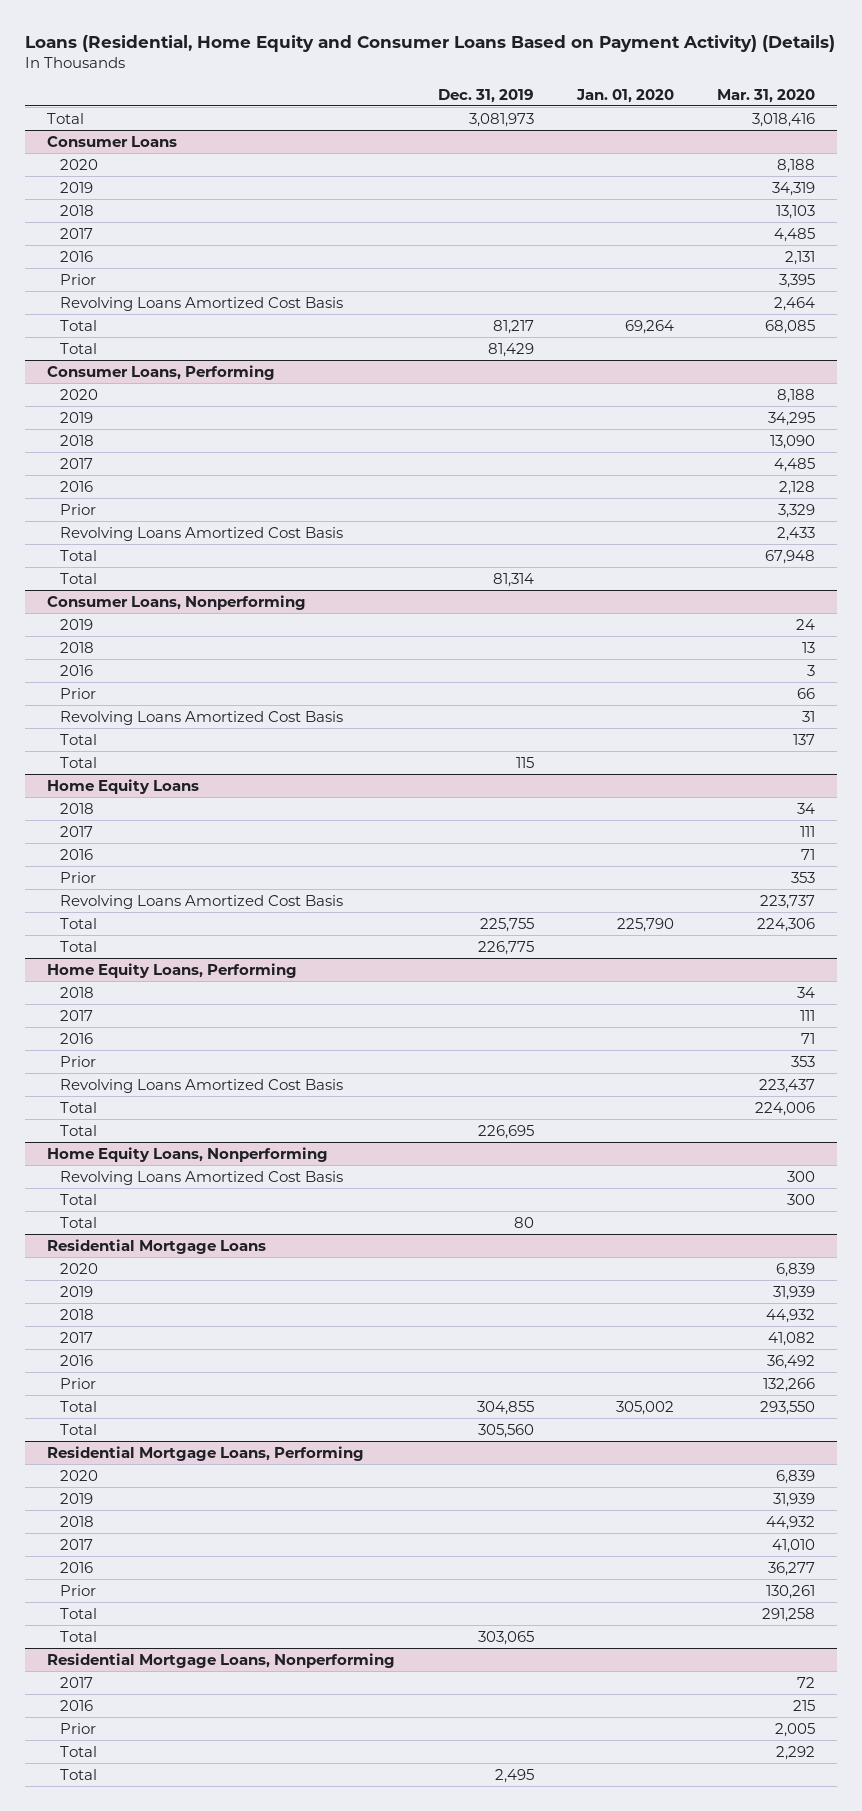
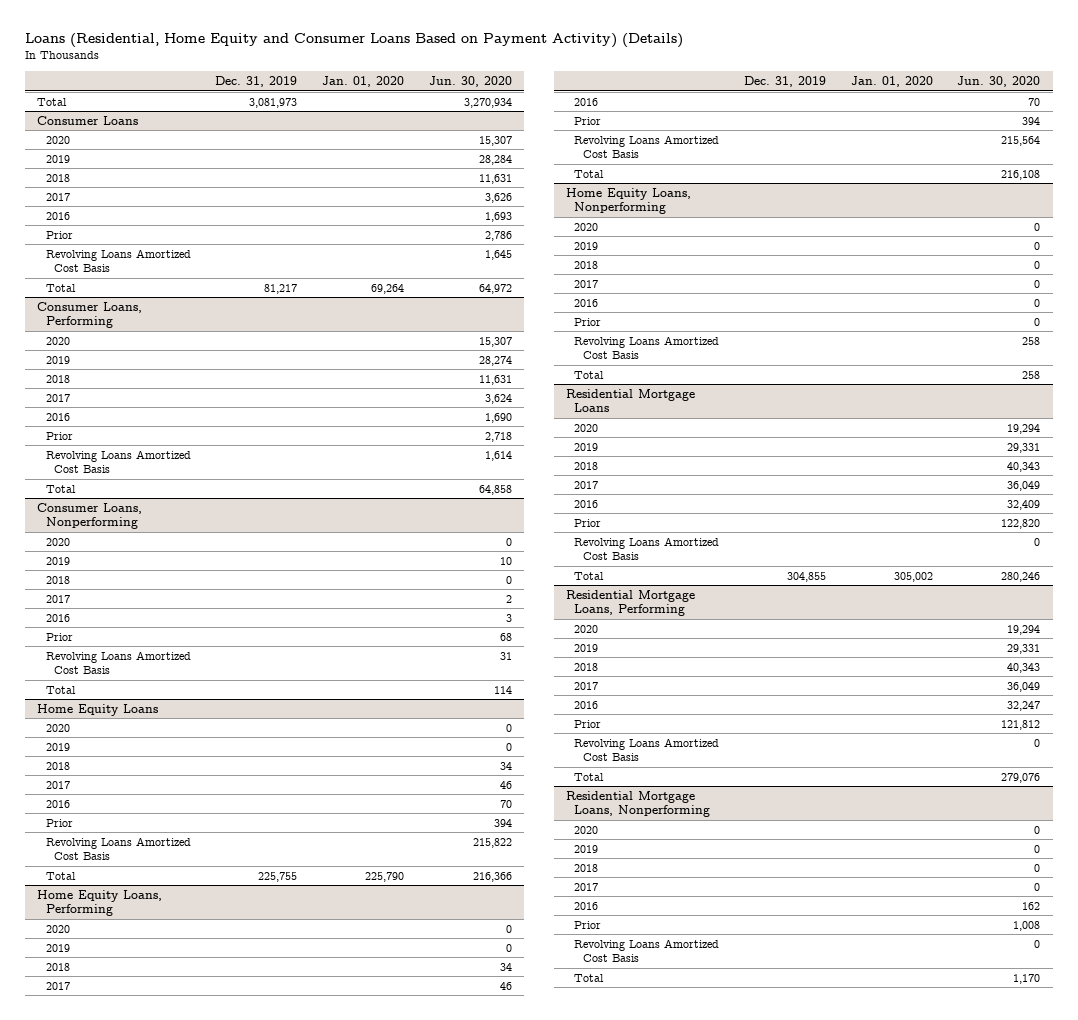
- | Dec. 31, 2019 | Jan. 01, 2020 | Mar. 31, 2020
+ | Dec. 31, 2019 | Jan. 01, 2020 | Jun. 30, 2020
@ Consumer Loans
- Total | 81,429 | |
@ Consumer Loans, Performing
- Total | 81,314 | |
@ Consumer Loans, Nonperforming
+ 2020 | | | 0
+ 2017 | | | 2
- Total | 115 | |
@ Home Equity Loans
+ 2020 | | | 0
+ 2019 | | | 0
- Total | 226,775 | |
@ Home Equity Loans, Performing
+ 2020 | | | 0
+ 2019 | | | 0
- Total | 226,695 | |
@ Home Equity Loans, Nonperforming
+ 2020 | | | 0
+ 2019 | | | 0
+ 2018 | | | 0
+ 2017 | | | 0
+ 2016 | | | 0
+ Prior | | | 0
- Total | 80 | |
@ Residential Mortgage Loans
+ Revolving Loans Amortized Cost Basis | | | 0
- Total | 305,560 | |
@ Residential Mortgage Loans, Performing
+ Revolving Loans Amortized Cost Basis | | | 0
- Total | 303,065 | |
@ Residential Mortgage Loans, Nonperforming
+ 2020 | | | 0
+ 2019 | | | 0
+ 2018 | | | 0
+ Revolving Loans Amortized Cost Basis | | | 0
- Total | 2,495 | |

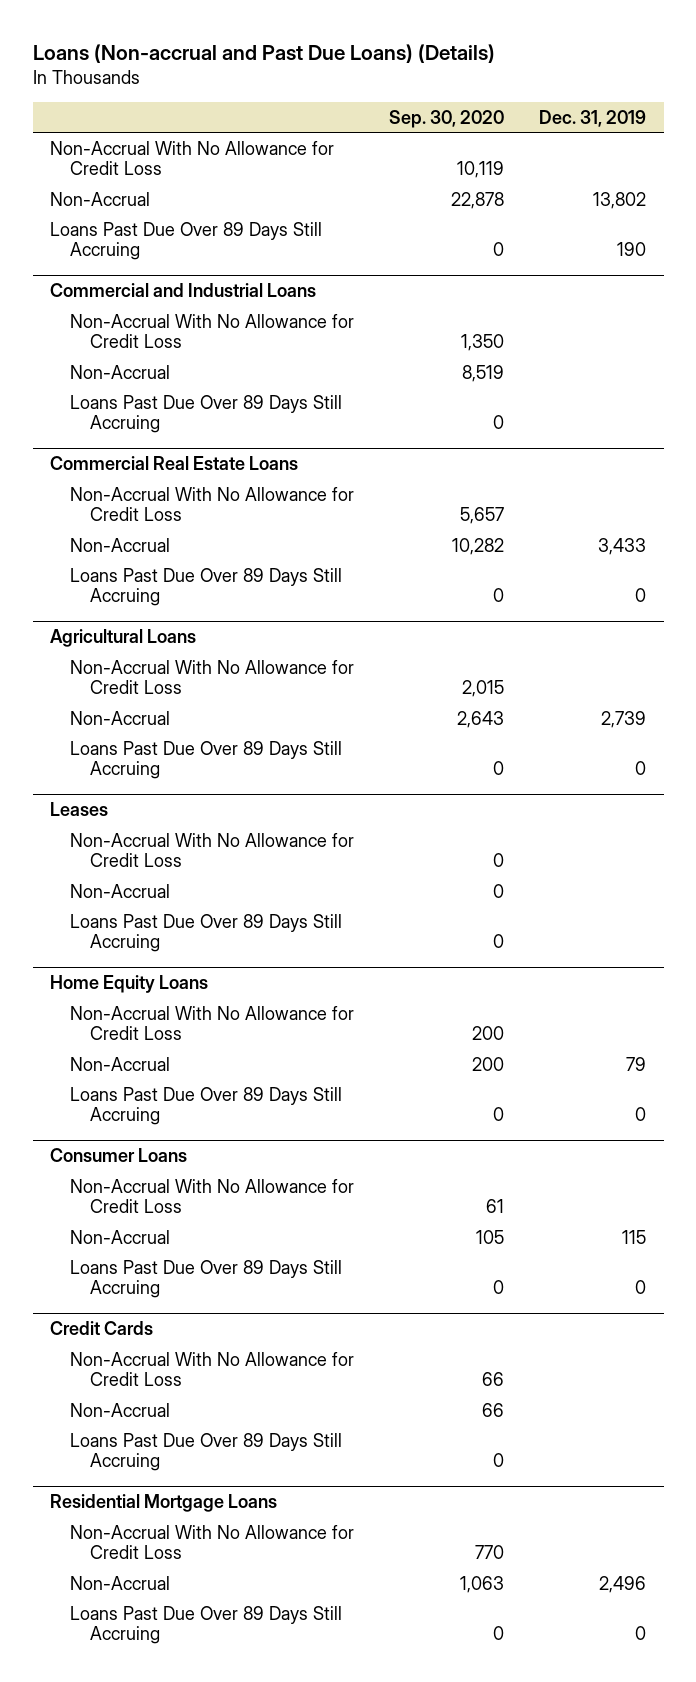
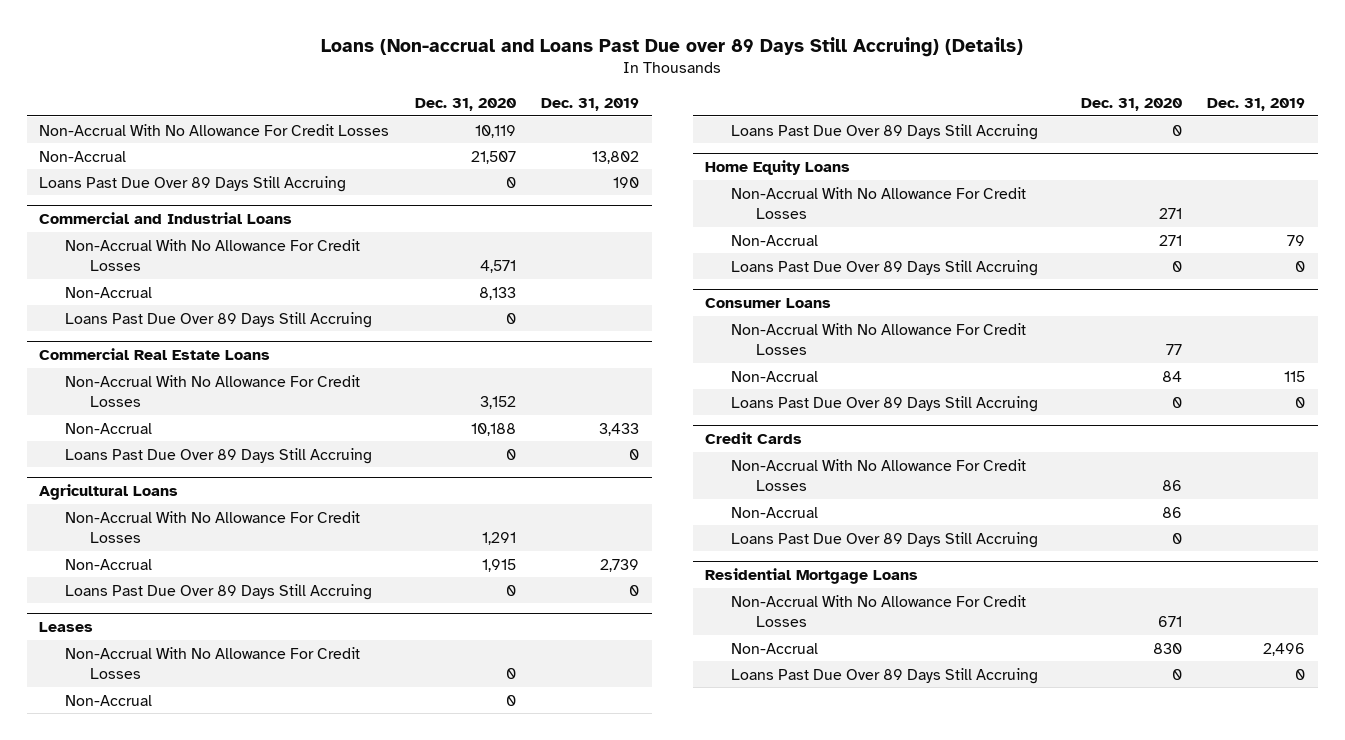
- Loans (Non-accrual and Past Due Loans) (Details)
+ Loans (Non-accrual and Loans Past Due over 89 Days Still Accruing) (Details)
- | Sep. 30, 2020 | Dec. 31, 2019
+ | Dec. 31, 2020 | Dec. 31, 2019
- Non-Accrual With No Allowance for Credit Loss | 10,119 |
+ Non-Accrual With No Allowance For Credit Losses | 10,119 |
@ Commercial and Industrial Loans
- Non-Accrual With No Allowance for Credit Loss | 1,350 |
+ Non-Accrual With No Allowance For Credit Losses | 4,571 |
@ Commercial Real Estate Loans
- Non-Accrual With No Allowance for Credit Loss | 5,657 |
+ Non-Accrual With No Allowance For Credit Losses | 3,152 |
@ Agricultural Loans
- Non-Accrual With No Allowance for Credit Loss | 2,015 |
+ Non-Accrual With No Allowance For Credit Losses | 1,291 |
@ Leases
- Non-Accrual With No Allowance for Credit Loss | 0 |
+ Non-Accrual With No Allowance For Credit Losses | 0 |
@ Home Equity Loans
- Non-Accrual With No Allowance for Credit Loss | 200 |
+ Non-Accrual With No Allowance For Credit Losses | 271 |
@ Consumer Loans
- Non-Accrual With No Allowance for Credit Loss | 61 |
+ Non-Accrual With No Allowance For Credit Losses | 77 |
@ Credit Cards
- Non-Accrual With No Allowance for Credit Loss | 66 |
+ Non-Accrual With No Allowance For Credit Losses | 86 |
@ Residential Mortgage Loans
- Non-Accrual With No Allowance for Credit Loss | 770 |
+ Non-Accrual With No Allowance For Credit Losses | 671 |

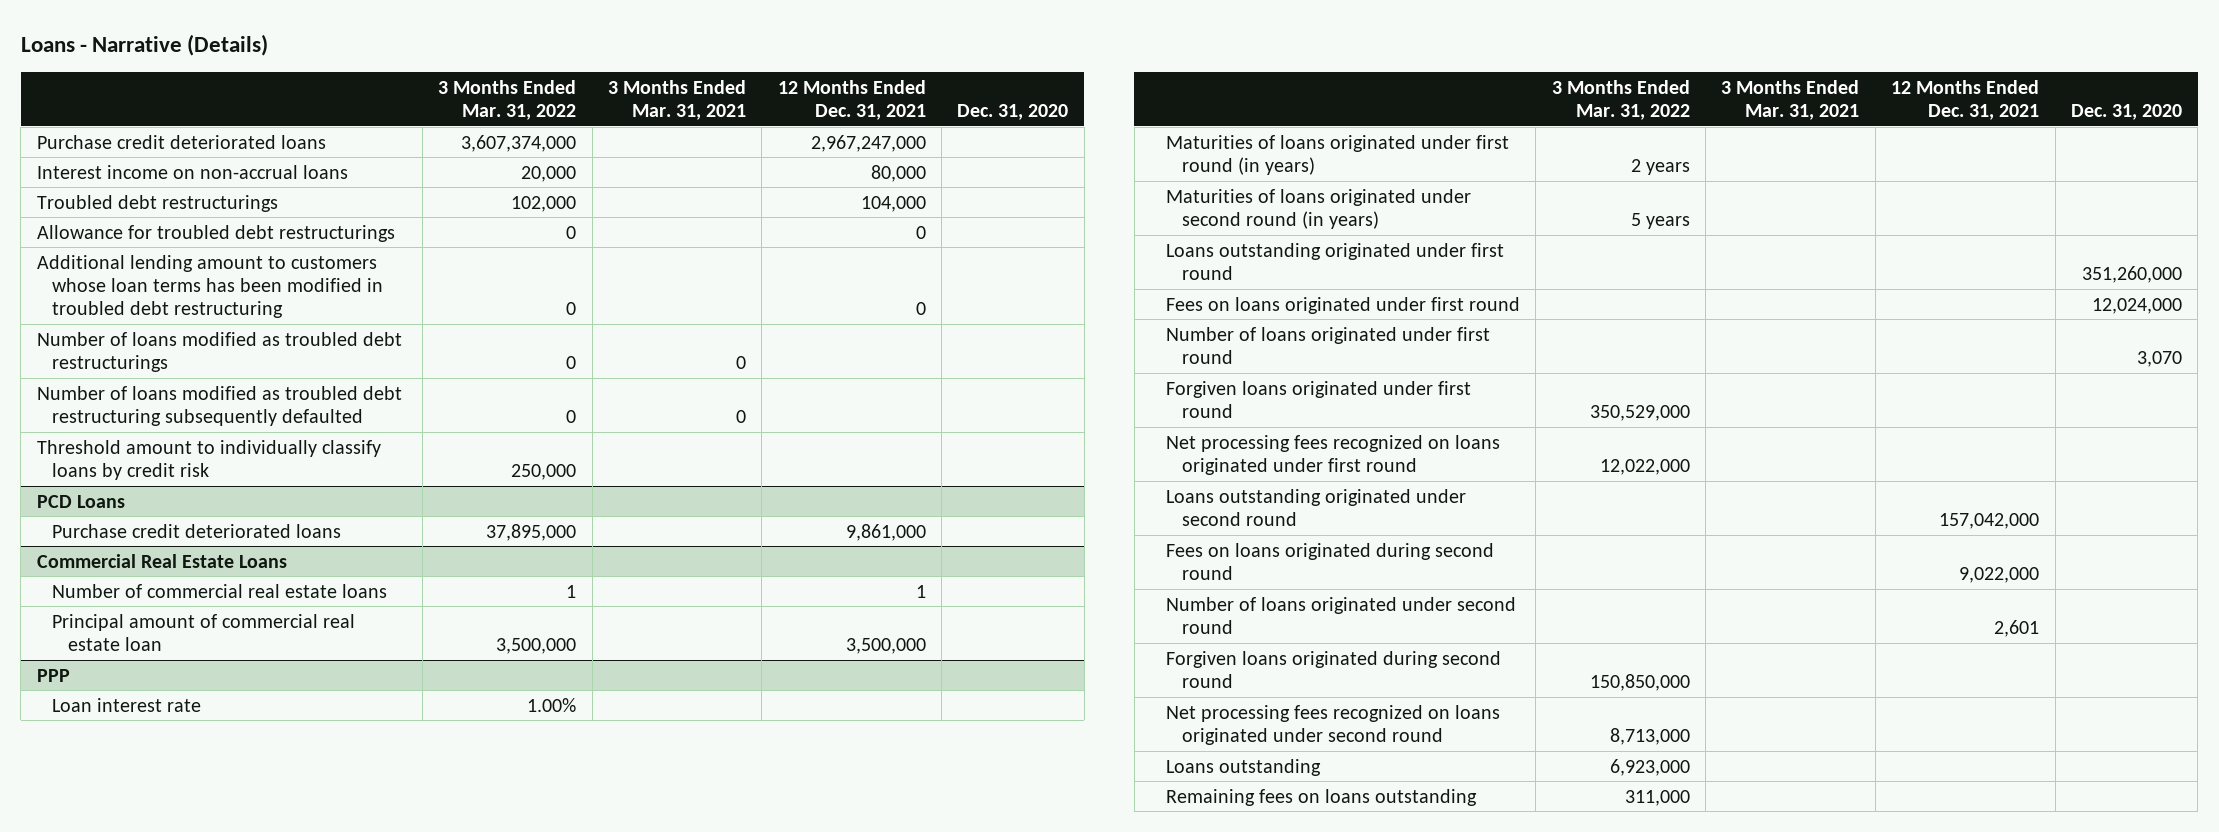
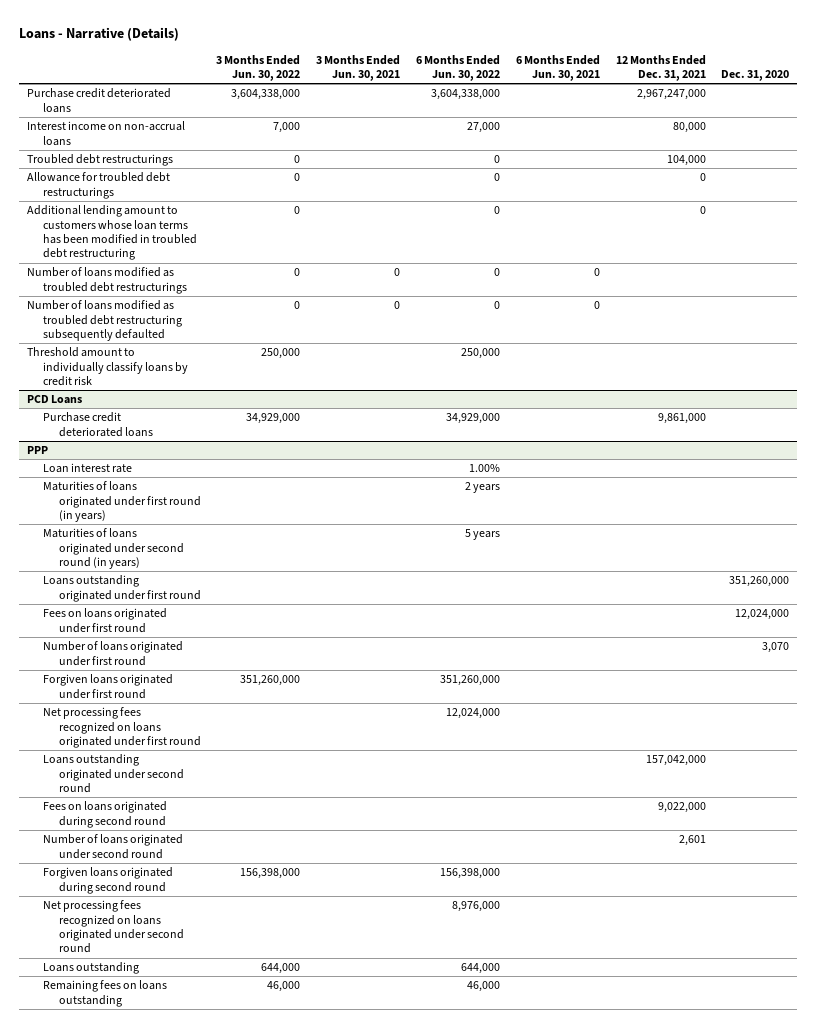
- | 3 Months Ended Mar. 31, 2022 | 3 Months Ended Mar. 31, 2021 | 12 Months Ended Dec. 31, 2021 | Dec. 31, 2020
+ | 3 Months Ended Jun. 30, 2022 | 3 Months Ended Jun. 30, 2021 | 6 Months Ended Jun. 30, 2022 | 6 Months Ended Jun. 30, 2021 | 12 Months Ended Dec. 31, 2021 | Dec. 31, 2020
- Commercial Real Estate Loans
- Number of commercial real estate loans | 1 | | 1 |
- Principal amount of commercial real estate loan | 3,500,000 | | 3,500,000 |

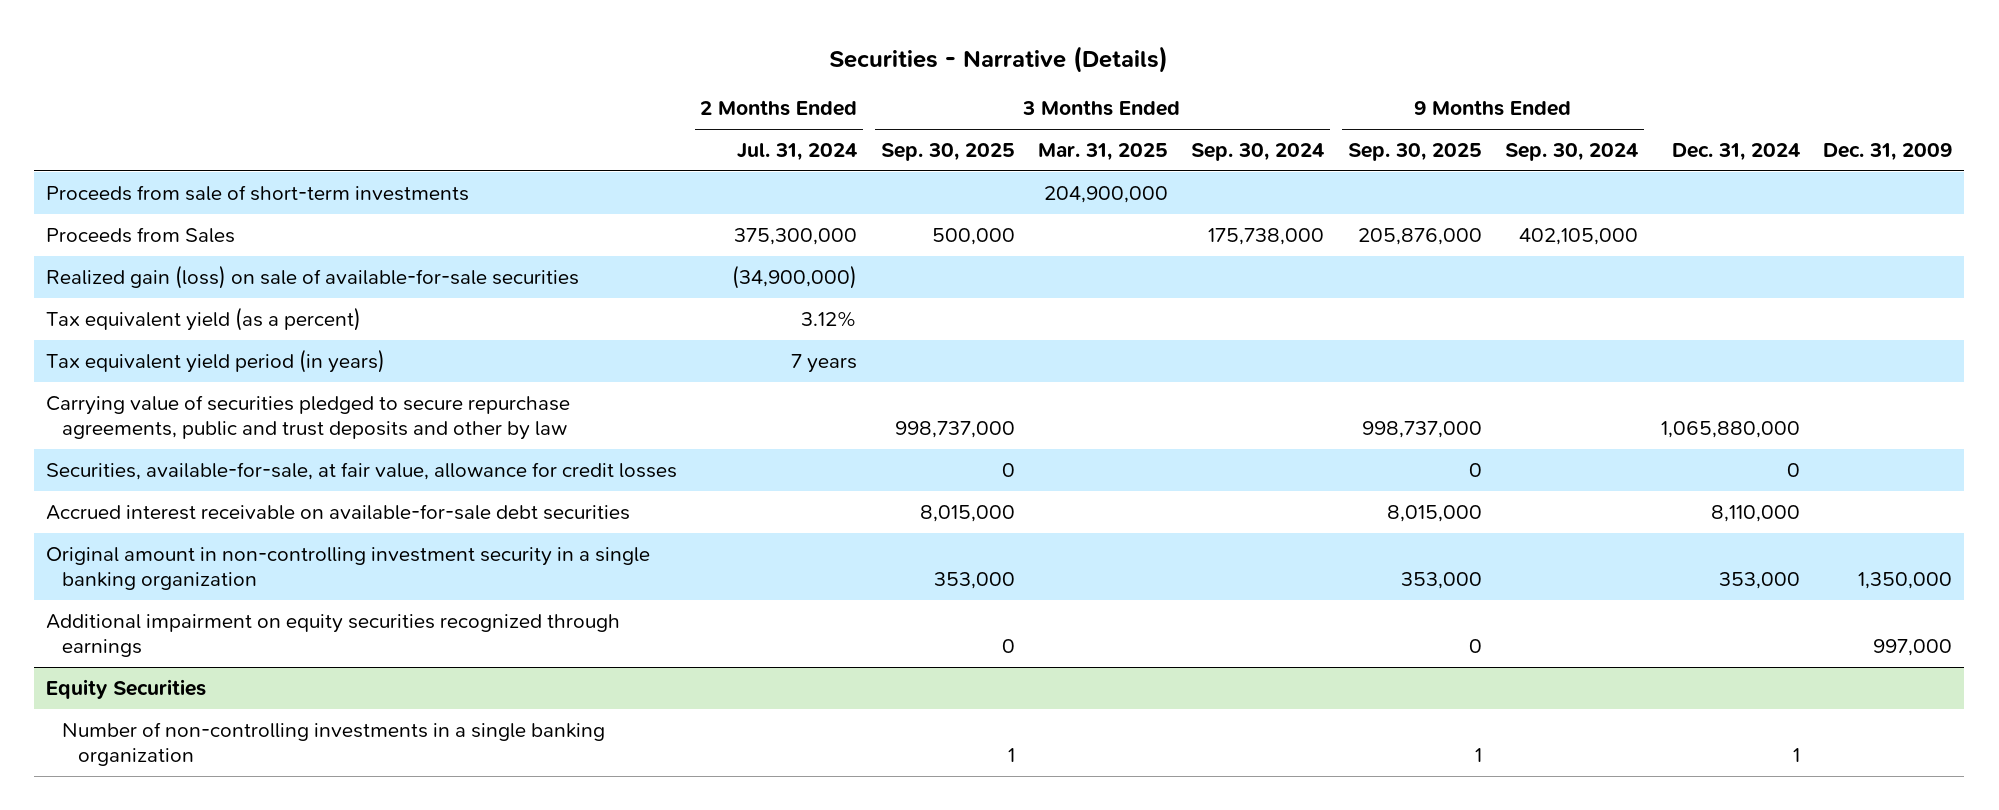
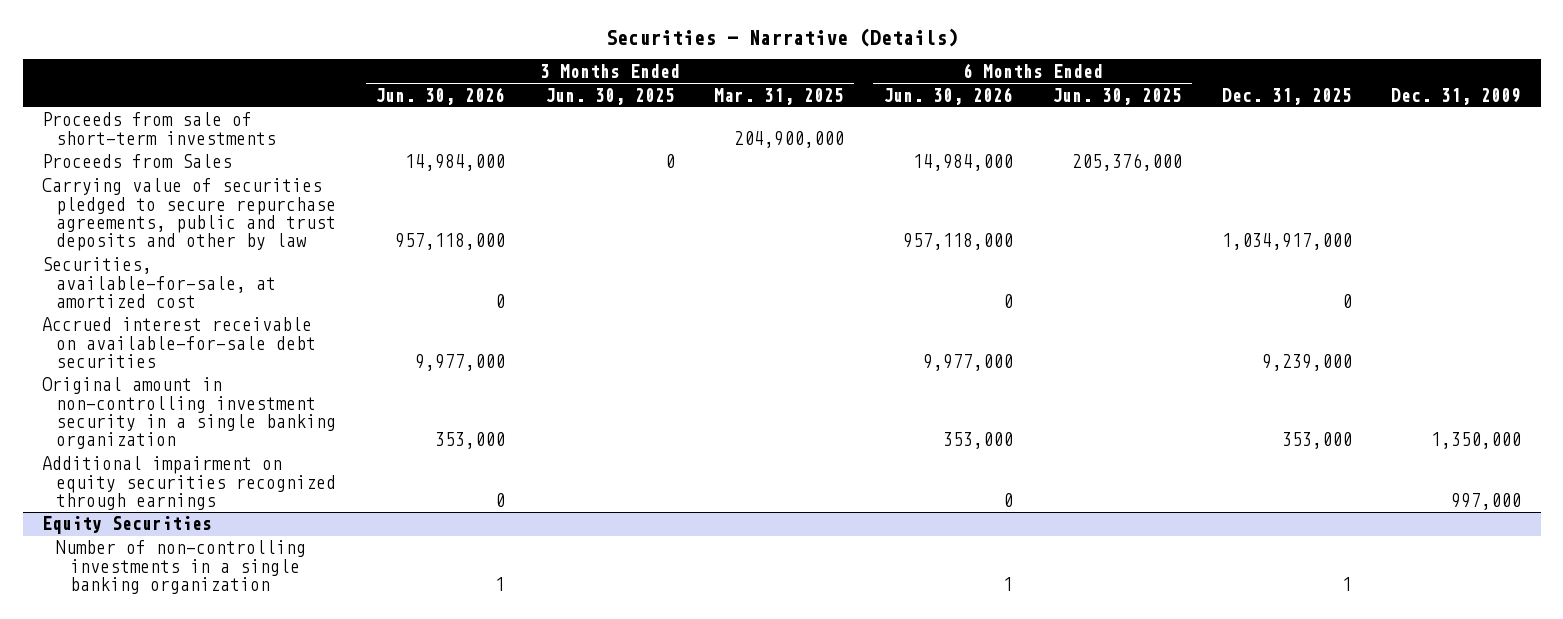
- | 2 Months Ended Jul. 31, 2024 | 3 Months Ended Sep. 30, 2025 | 3 Months Ended Mar. 31, 2025 | 3 Months Ended Sep. 30, 2024 | 9 Months Ended Sep. 30, 2025 | 9 Months Ended Sep. 30, 2024 | Dec. 31, 2024 | Dec. 31, 2009
+ | 3 Months Ended Jun. 30, 2026 | 3 Months Ended Jun. 30, 2025 | 3 Months Ended Mar. 31, 2025 | 6 Months Ended Jun. 30, 2026 | 6 Months Ended Jun. 30, 2025 | Dec. 31, 2025 | Dec. 31, 2009
- Realized gain (loss) on sale of available-for-sale securities | (34,900,000) | | | | | | |
- Tax equivalent yield (as a percent) | 3.12% | | | | | | |
- Tax equivalent yield period (in years) | 7 years | | | | | | |
- Securities, available-for-sale, at fair value, allowance for credit losses | | 0 | | | 0 | | 0 |
+ Securities, available-for-sale, at amortized cost | 0 | | | 0 | | 0 |

